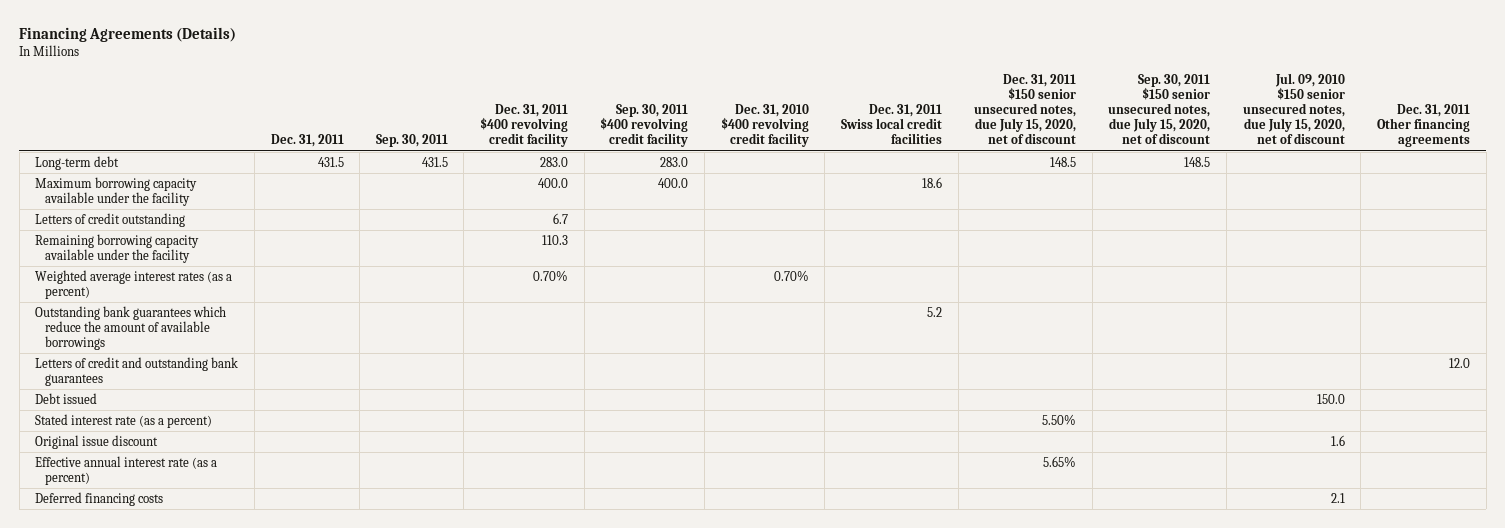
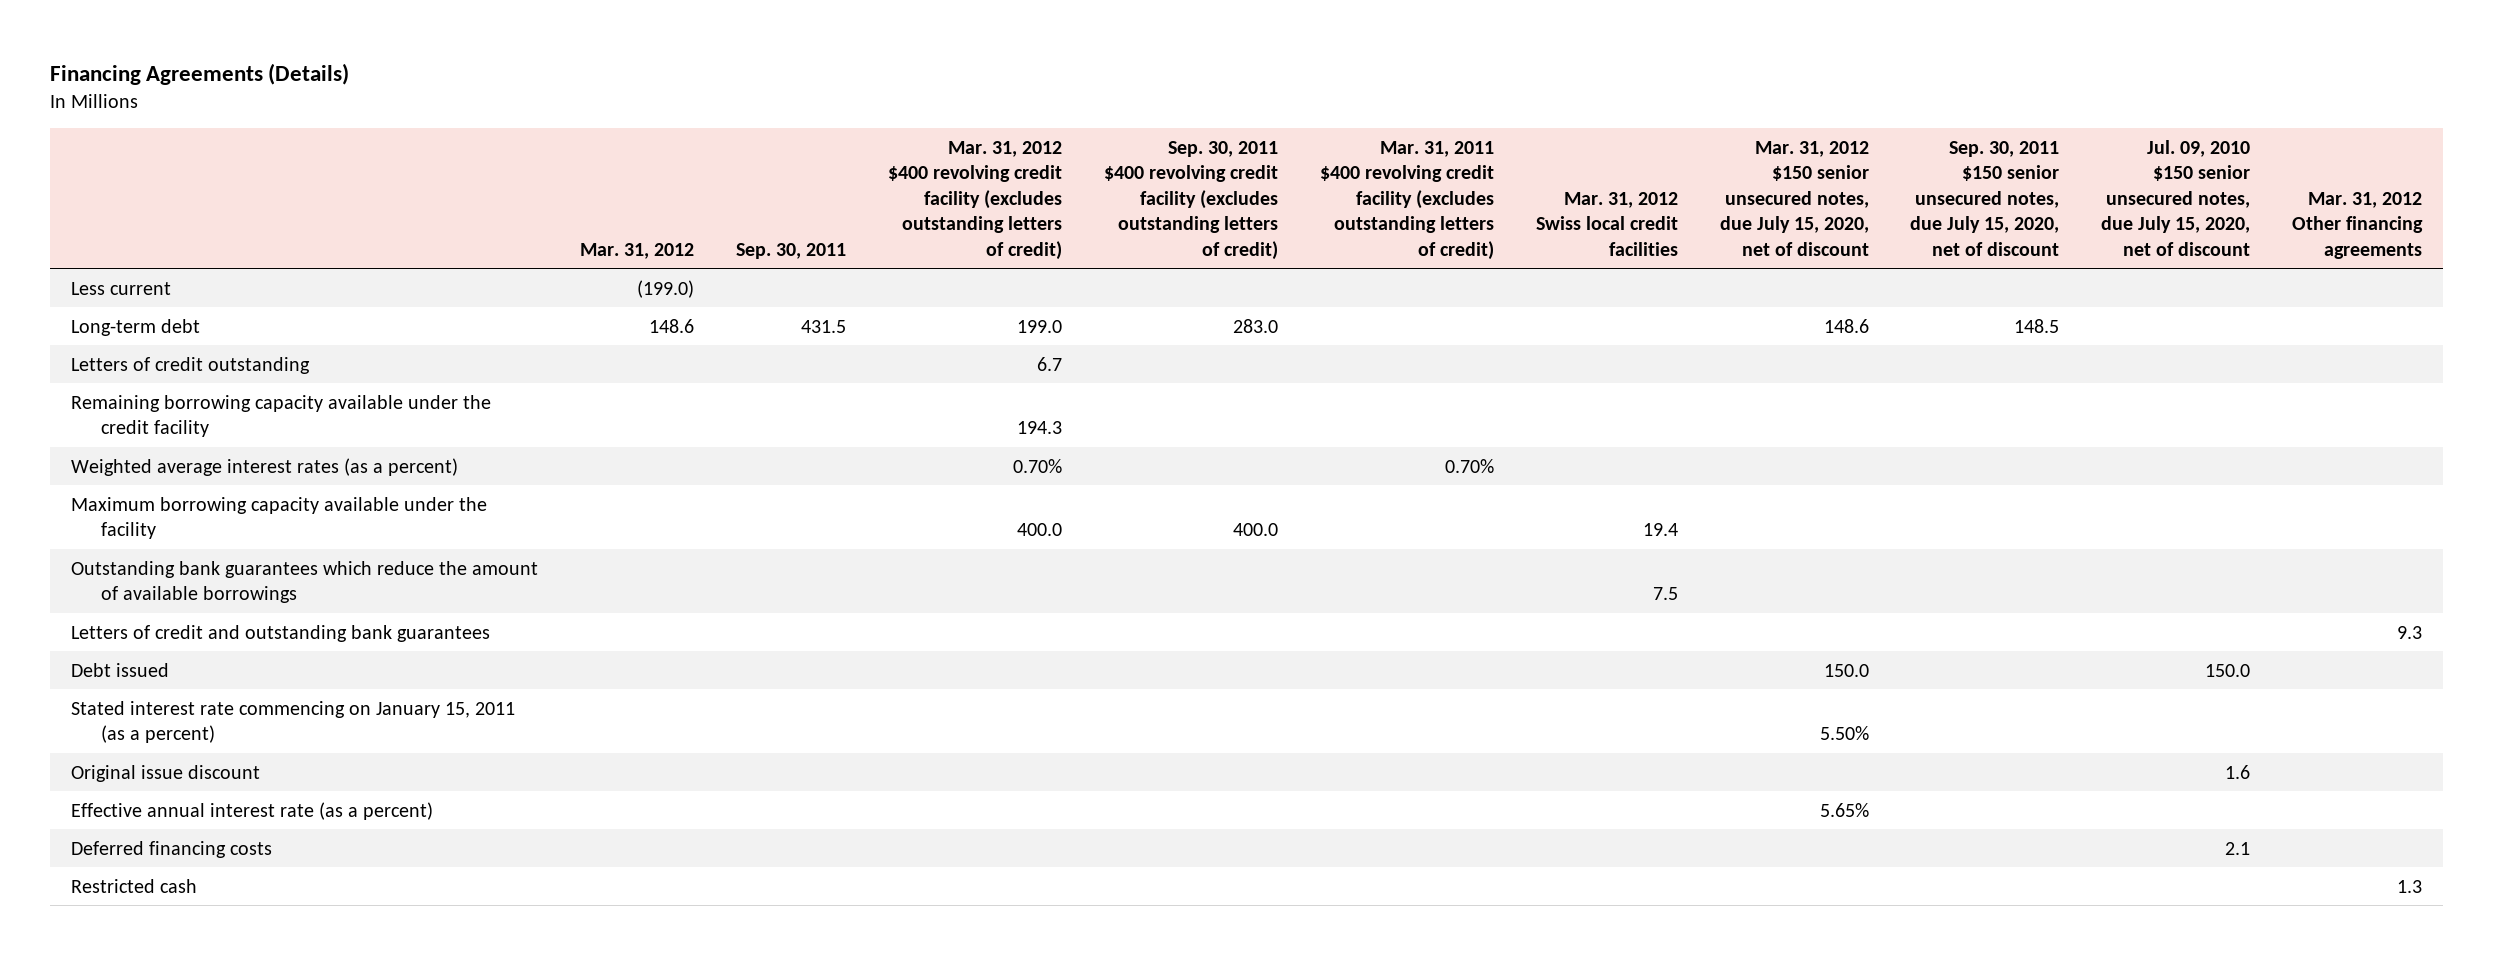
- | Dec. 31, 2011 | Sep. 30, 2011 | Dec. 31, 2011 $400 revolving credit facility | Sep. 30, 2011 $400 revolving credit facility | Dec. 31, 2010 $400 revolving credit facility | Dec. 31, 2011 Swiss local credit facilities | Dec. 31, 2011 $150 senior unsecured notes, due July 15, 2020, net of discount | Sep. 30, 2011 $150 senior unsecured notes, due July 15, 2020, net of discount | Jul. 09, 2010 $150 senior unsecured notes, due July 15, 2020, net of discount | Dec. 31, 2011 Other financing agreements
+ | Mar. 31, 2012 | Sep. 30, 2011 | Mar. 31, 2012 $400 revolving credit facility (excludes outstanding letters of credit) | Sep. 30, 2011 $400 revolving credit facility (excludes outstanding letters of credit) | Mar. 31, 2011 $400 revolving credit facility (excludes outstanding letters of credit) | Mar. 31, 2012 Swiss local credit facilities | Mar. 31, 2012 $150 senior unsecured notes, due July 15, 2020, net of discount | Sep. 30, 2011 $150 senior unsecured notes, due July 15, 2020, net of discount | Jul. 09, 2010 $150 senior unsecured notes, due July 15, 2020, net of discount | Mar. 31, 2012 Other financing agreements
+ Less current | (199.0) | | | | | | | | |
- Remaining borrowing capacity available under the facility | | | 110.3 | | | | | | |
+ Remaining borrowing capacity available under the credit facility | | | 194.3 | | | | | | |
moved down: Maximum borrowing capacity available under the facility | | | 400.0 | 400.0 | | 19.4 | | | |
- Stated interest rate (as a percent) | | | | | | | 5.50% | | |
+ Stated interest rate commencing on January 15, 2011 (as a percent) | | | | | | | 5.50% | | |
+ Restricted cash | | | | | | | | | | 1.3

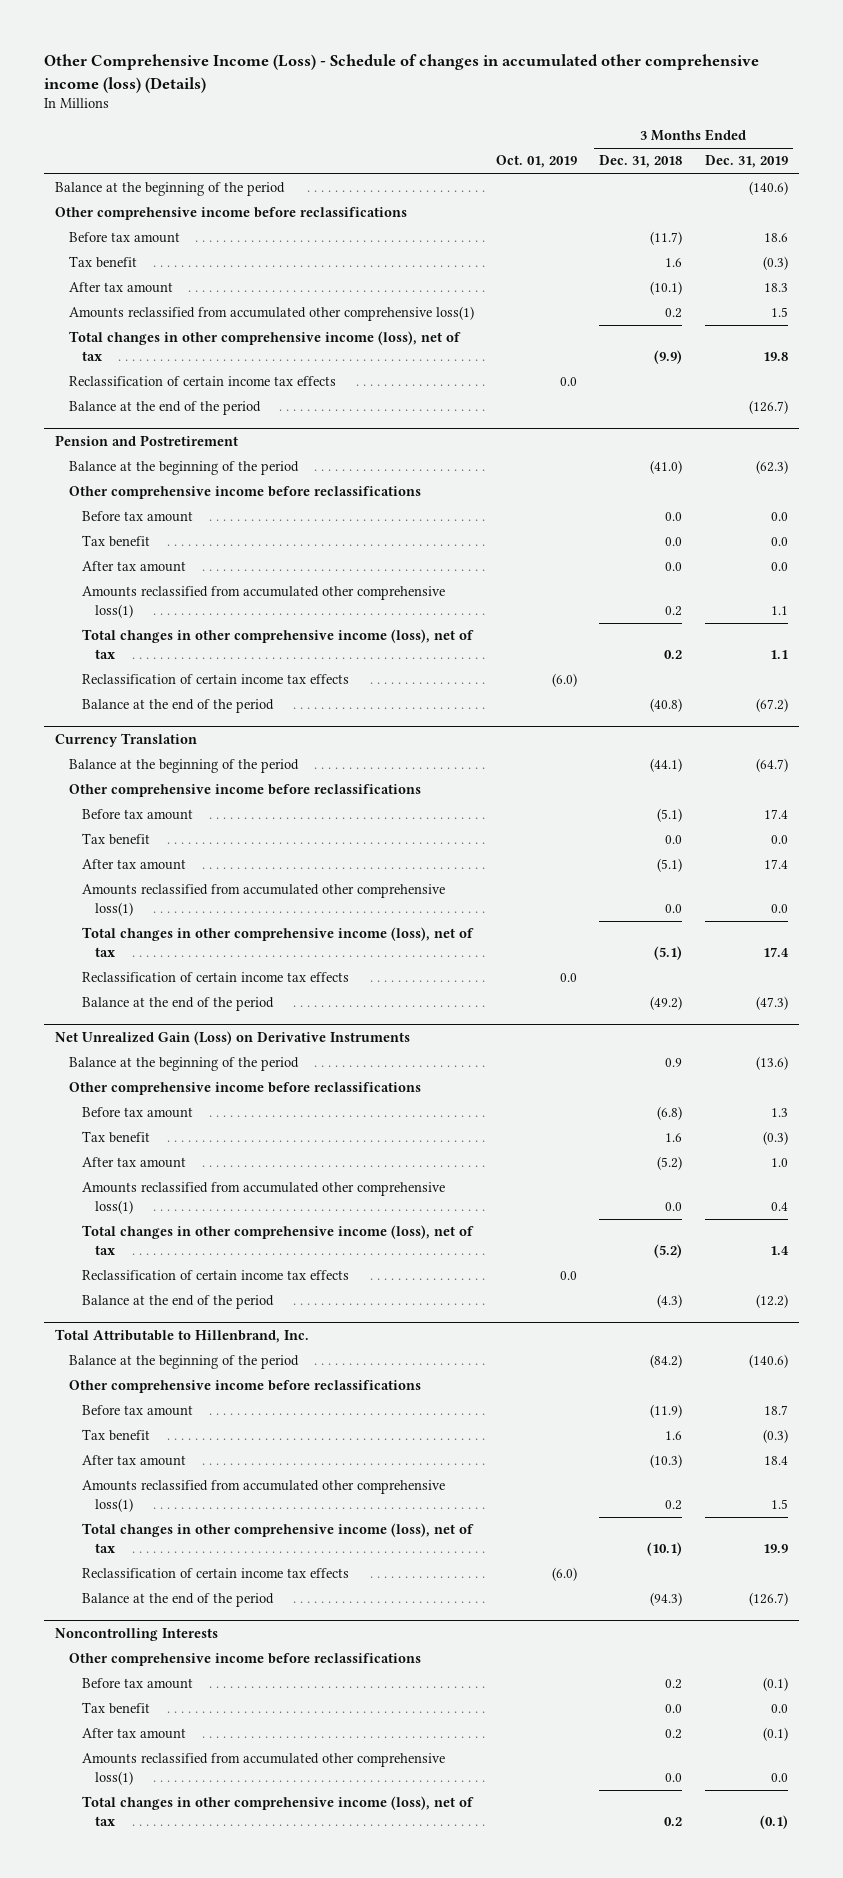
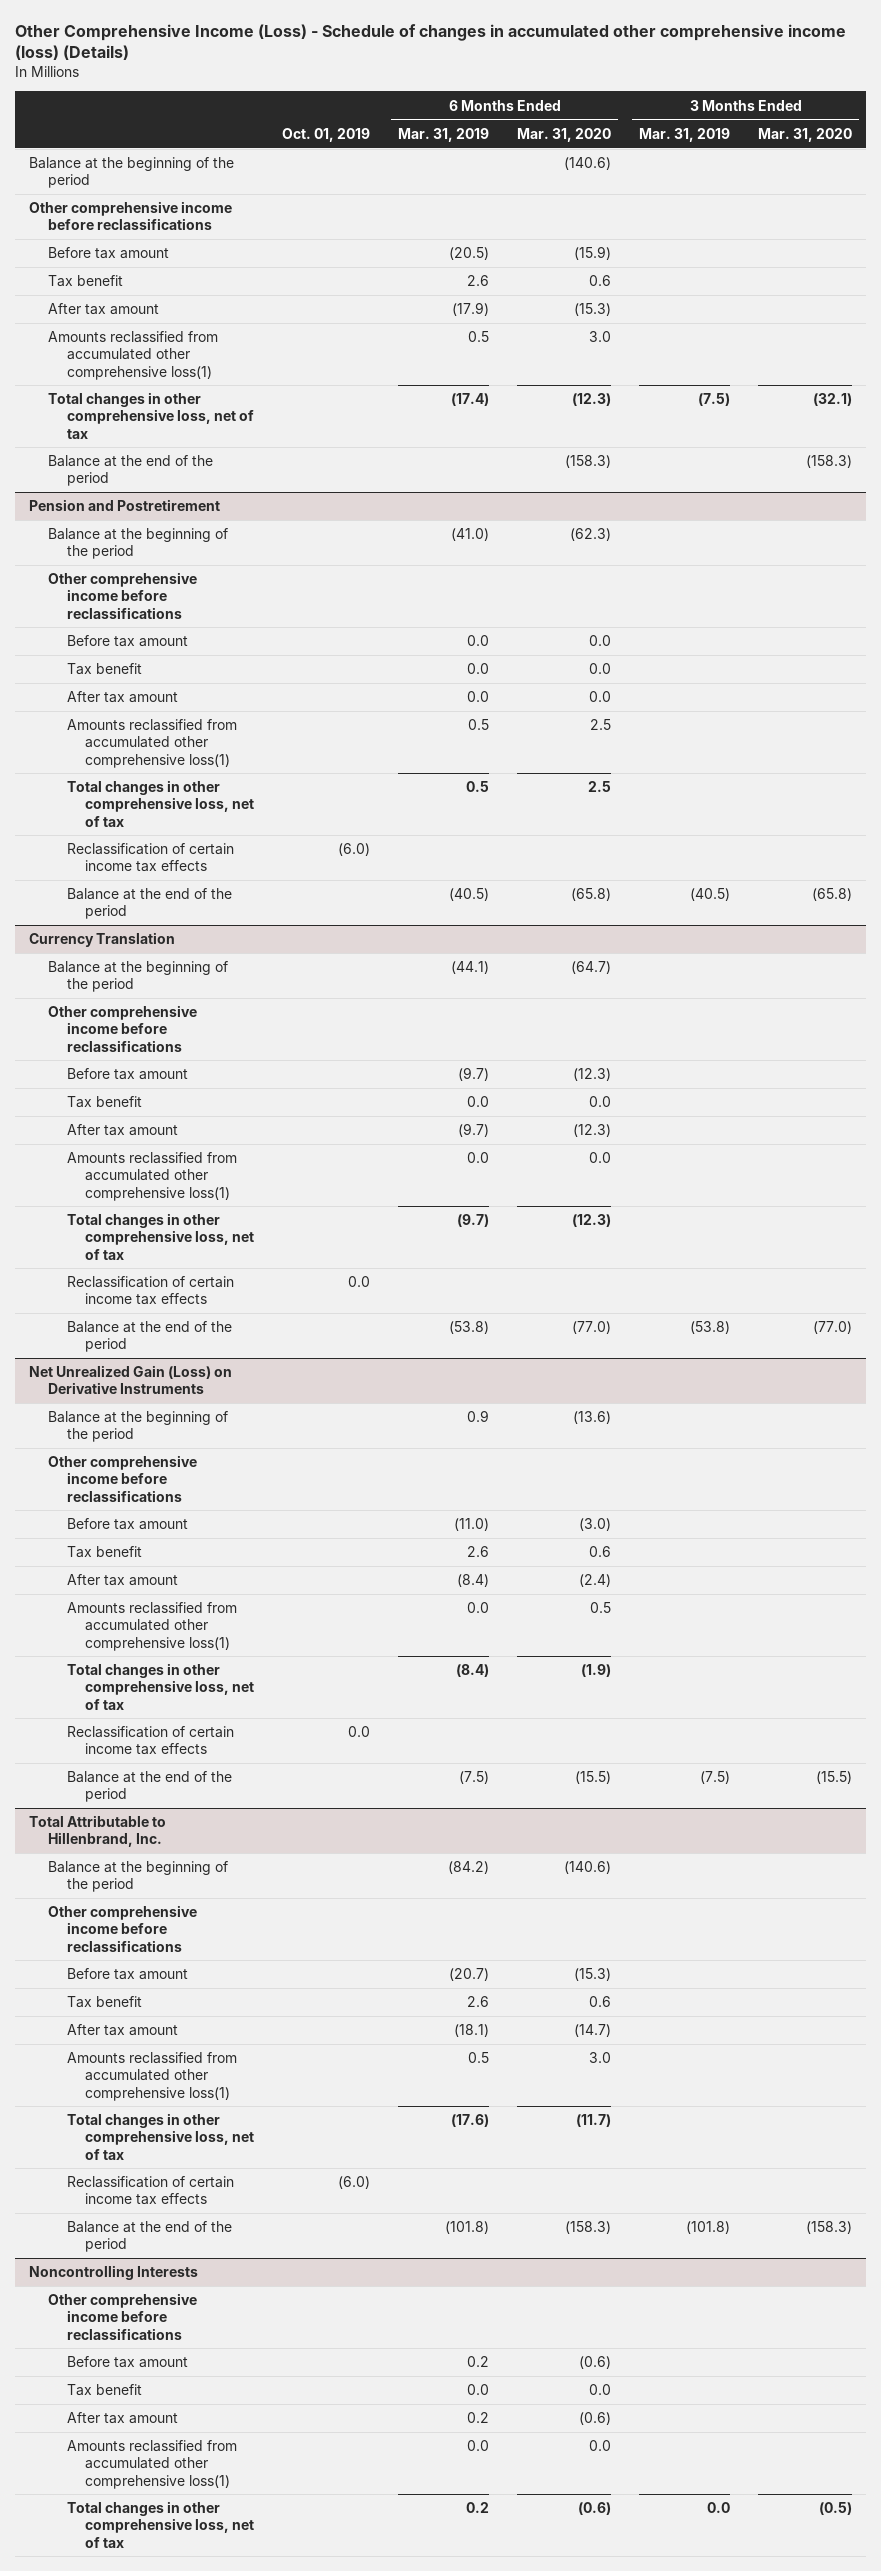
- | Oct. 01, 2019 | 3 Months Ended Dec. 31, 2018 | 3 Months Ended Dec. 31, 2019
+ | Oct. 01, 2019 | 6 Months Ended Mar. 31, 2019 | 6 Months Ended Mar. 31, 2020 | 3 Months Ended Mar. 31, 2019 | 3 Months Ended Mar. 31, 2020
- Total changes in other comprehensive income (loss), net of tax | | (9.9) | 19.8
- Reclassification of certain income tax effects | 0.0 | |
+ Total changes in other comprehensive loss, net of tax | | (17.4) | (12.3) | (7.5) | (32.1)
@ Pension and Postretirement
- Total changes in other comprehensive income (loss), net of tax | | 0.2 | 1.1
+ Total changes in other comprehensive loss, net of tax | | 0.5 | 2.5 | |
@ Currency Translation
- Total changes in other comprehensive income (loss), net of tax | | (5.1) | 17.4
+ Total changes in other comprehensive loss, net of tax | | (9.7) | (12.3) | |
@ Net Unrealized Gain (Loss) on Derivative Instruments
- Total changes in other comprehensive income (loss), net of tax | | (5.2) | 1.4
+ Total changes in other comprehensive loss, net of tax | | (8.4) | (1.9) | |
@ Total Attributable to Hillenbrand, Inc.
- Total changes in other comprehensive income (loss), net of tax | | (10.1) | 19.9
+ Total changes in other comprehensive loss, net of tax | | (17.6) | (11.7) | |
@ Noncontrolling Interests
- Total changes in other comprehensive income (loss), net of tax | | 0.2 | (0.1)
+ Total changes in other comprehensive loss, net of tax | | 0.2 | (0.6) | 0.0 | (0.5)

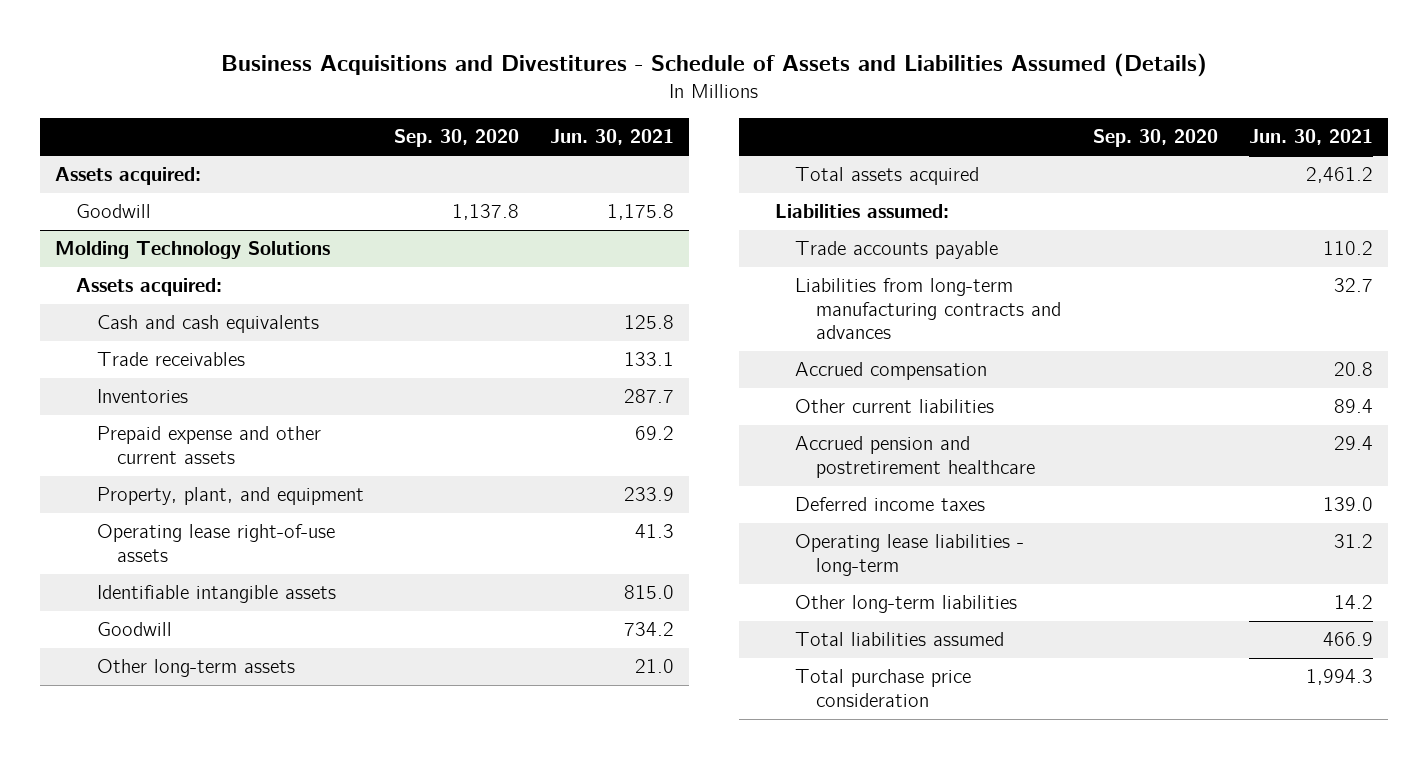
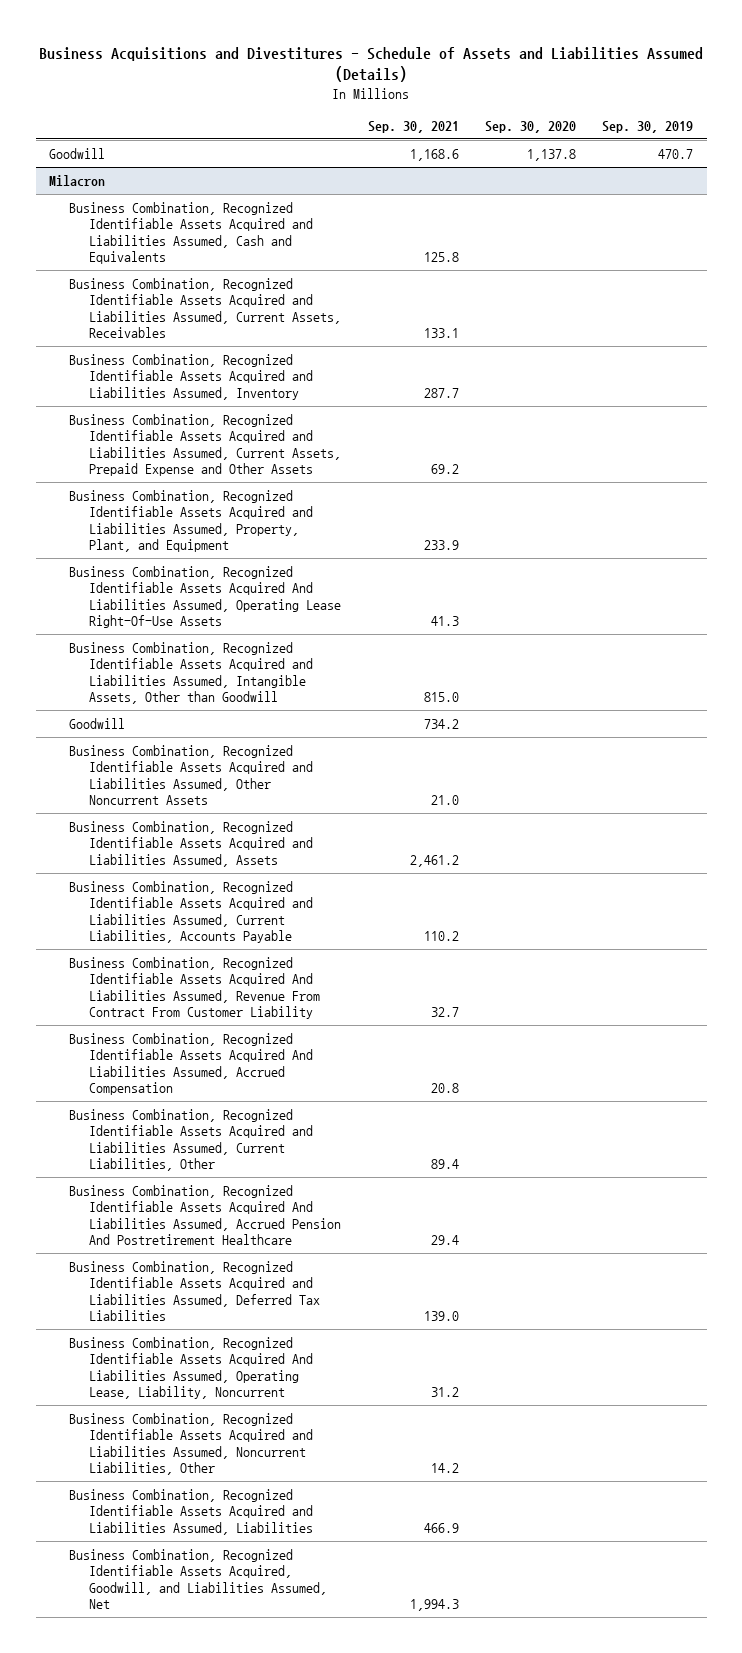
- | Sep. 30, 2020 | Jun. 30, 2021
+ | Sep. 30, 2021 | Sep. 30, 2020 | Sep. 30, 2019
- Assets acquired:
- Molding Technology Solutions
- Assets acquired:
- Cash and cash equivalents | | 125.8
- Trade receivables | | 133.1
- Inventories | | 287.7
- Prepaid expense and other current assets | | 69.2
- Property, plant, and equipment | | 233.9
- Operating lease right-of-use assets | | 41.3
- Identifiable intangible assets | | 815.0
+ Milacron
+ Business Combination, Recognized Identifiable Assets Acquired and Liabilities Assumed, Cash and Equivalents | 125.8 | |
+ Business Combination, Recognized Identifiable Assets Acquired and Liabilities Assumed, Current Assets, Receivables | 133.1 | |
+ Business Combination, Recognized Identifiable Assets Acquired and Liabilities Assumed, Inventory | 287.7 | |
+ Business Combination, Recognized Identifiable Assets Acquired and Liabilities Assumed, Current Assets, Prepaid Expense and Other Assets | 69.2 | |
+ Business Combination, Recognized Identifiable Assets Acquired and Liabilities Assumed, Property, Plant, and Equipment | 233.9 | |
+ Business Combination, Recognized Identifiable Assets Acquired And Liabilities Assumed, Operating Lease Right-Of-Use Assets | 41.3 | |
+ Business Combination, Recognized Identifiable Assets Acquired and Liabilities Assumed, Intangible Assets, Other than Goodwill | 815.0 | |
- Other long-term assets | | 21.0
- Total assets acquired | | 2,461.2
- Liabilities assumed:
- Trade accounts payable | | 110.2
- Liabilities from long-term manufacturing contracts and advances | | 32.7
- Accrued compensation | | 20.8
- Other current liabilities | | 89.4
- Accrued pension and postretirement healthcare | | 29.4
- Deferred income taxes | | 139.0
- Operating lease liabilities - long-term | | 31.2
- Other long-term liabilities | | 14.2
- Total liabilities assumed | | 466.9
- Total purchase price consideration | | 1,994.3
+ Business Combination, Recognized Identifiable Assets Acquired and Liabilities Assumed, Other Noncurrent Assets | 21.0 | |
+ Business Combination, Recognized Identifiable Assets Acquired and Liabilities Assumed, Assets | 2,461.2 | |
+ Business Combination, Recognized Identifiable Assets Acquired and Liabilities Assumed, Current Liabilities, Accounts Payable | 110.2 | |
+ Business Combination, Recognized Identifiable Assets Acquired And Liabilities Assumed, Revenue From Contract From Customer Liability | 32.7 | |
+ Business Combination, Recognized Identifiable Assets Acquired And Liabilities Assumed, Accrued Compensation | 20.8 | |
+ Business Combination, Recognized Identifiable Assets Acquired and Liabilities Assumed, Current Liabilities, Other | 89.4 | |
+ Business Combination, Recognized Identifiable Assets Acquired And Liabilities Assumed, Accrued Pension And Postretirement Healthcare | 29.4 | |
+ Business Combination, Recognized Identifiable Assets Acquired and Liabilities Assumed, Deferred Tax Liabilities | 139.0 | |
+ Business Combination, Recognized Identifiable Assets Acquired And Liabilities Assumed, Operating Lease, Liability, Noncurrent | 31.2 | |
+ Business Combination, Recognized Identifiable Assets Acquired and Liabilities Assumed, Noncurrent Liabilities, Other | 14.2 | |
+ Business Combination, Recognized Identifiable Assets Acquired and Liabilities Assumed, Liabilities | 466.9 | |
+ Business Combination, Recognized Identifiable Assets Acquired, Goodwill, and Liabilities Assumed, Net | 1,994.3 | |

